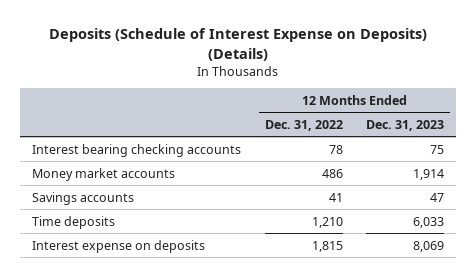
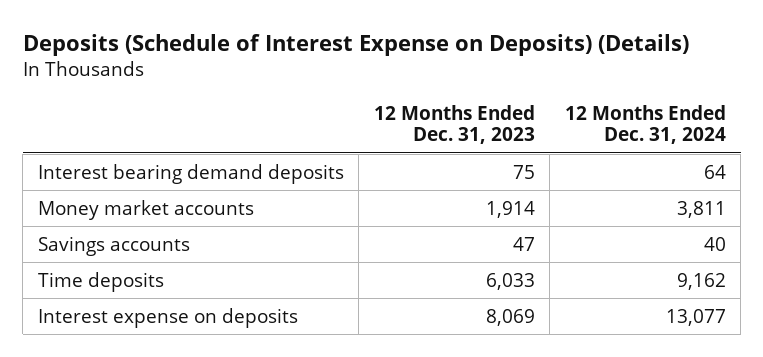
- | 12 Months Ended Dec. 31, 2022 | 12 Months Ended Dec. 31, 2023
+ | 12 Months Ended Dec. 31, 2023 | 12 Months Ended Dec. 31, 2024
- Interest bearing checking accounts | 78 | 75
+ Interest bearing demand deposits | 75 | 64

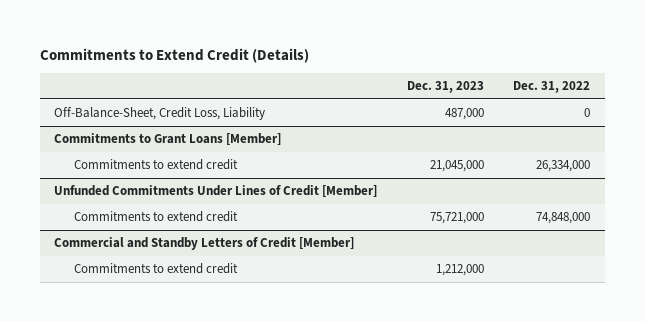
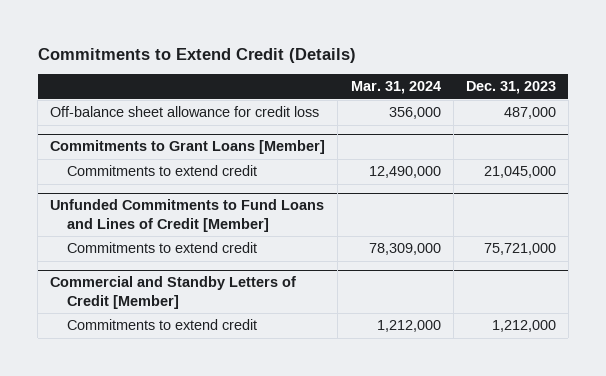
- | Dec. 31, 2023 | Dec. 31, 2022
+ | Mar. 31, 2024 | Dec. 31, 2023
- Off-Balance-Sheet, Credit Loss, Liability | 487,000 | 0
+ Off-balance sheet allowance for credit loss | 356,000 | 487,000
- Unfunded Commitments Under Lines of Credit [Member]
+ Unfunded Commitments to Fund Loans and Lines of Credit [Member]

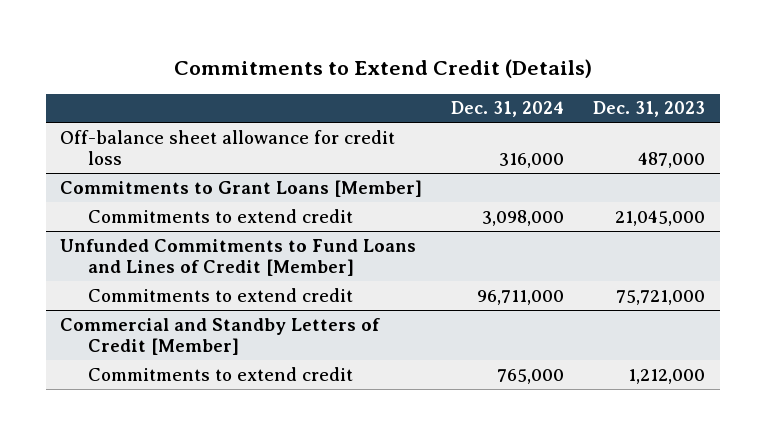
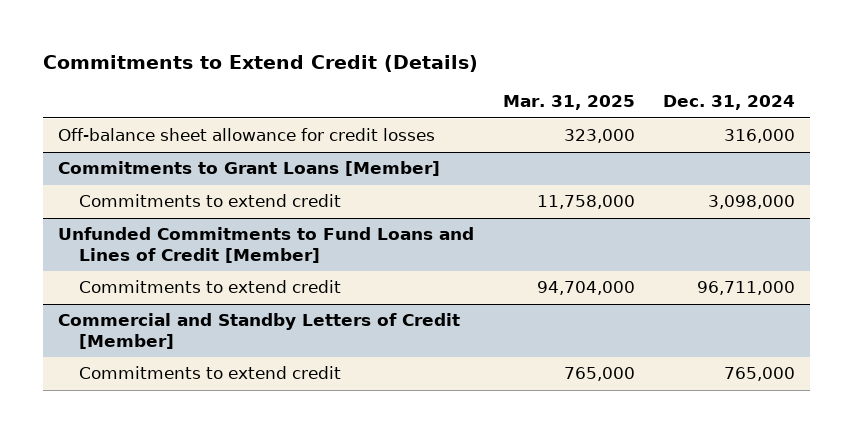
- | Dec. 31, 2024 | Dec. 31, 2023
+ | Mar. 31, 2025 | Dec. 31, 2024
- Off-balance sheet allowance for credit loss | 316,000 | 487,000
+ Off-balance sheet allowance for credit losses | 323,000 | 316,000

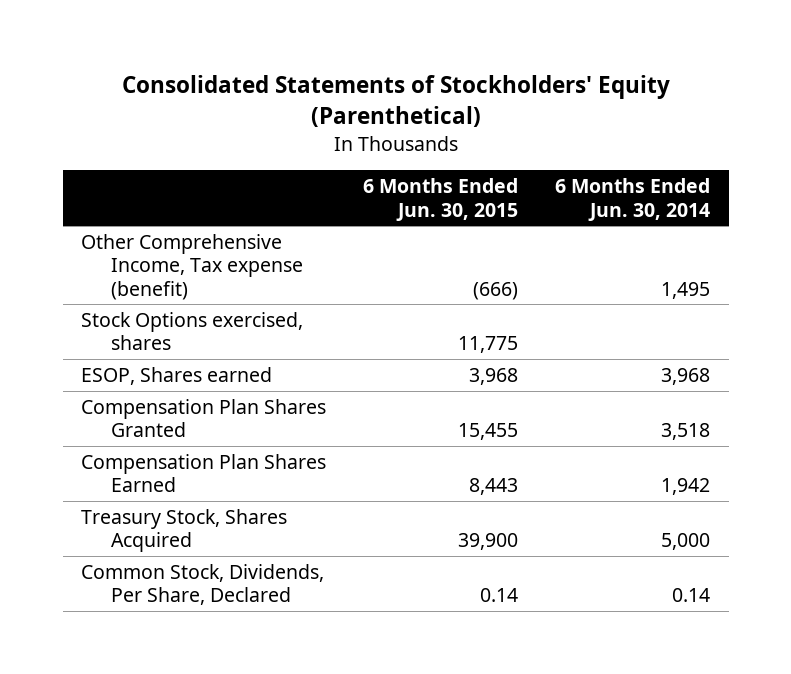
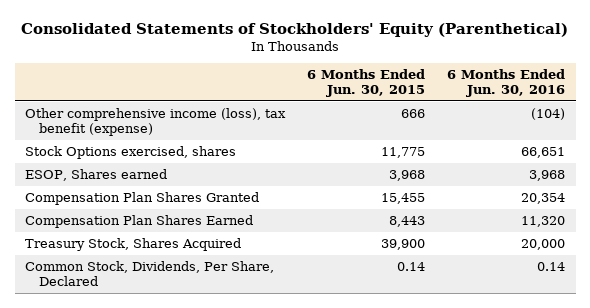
- | 6 Months Ended Jun. 30, 2015 | 6 Months Ended Jun. 30, 2014
+ | 6 Months Ended Jun. 30, 2015 | 6 Months Ended Jun. 30, 2016
- Other Comprehensive Income, Tax expense (benefit) | (666) | 1,495
+ Other comprehensive income (loss), tax benefit (expense) | 666 | (104)

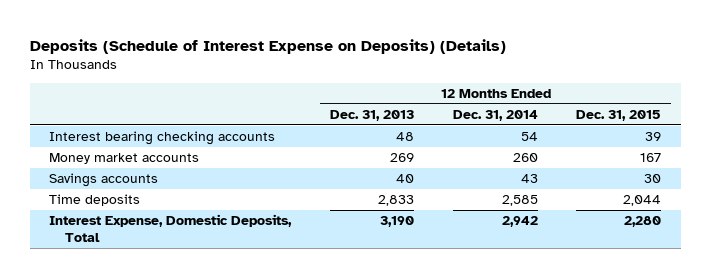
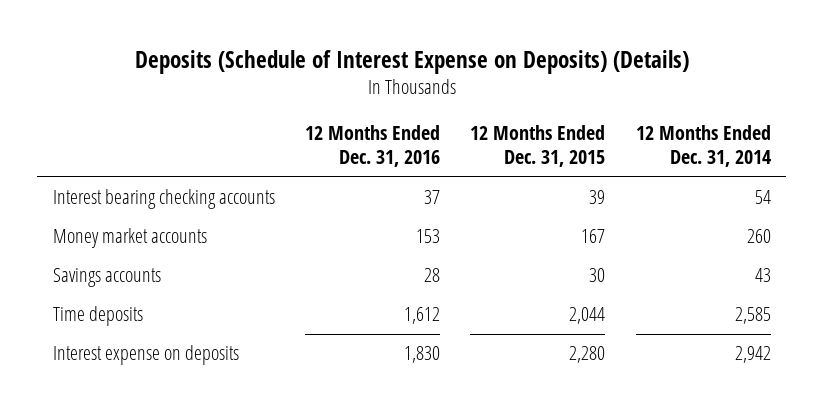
- | 12 Months Ended Dec. 31, 2013 | 12 Months Ended Dec. 31, 2014 | 12 Months Ended Dec. 31, 2015
+ | 12 Months Ended Dec. 31, 2016 | 12 Months Ended Dec. 31, 2015 | 12 Months Ended Dec. 31, 2014
- Interest Expense, Domestic Deposits, Total | 3,190 | 2,942 | 2,280
+ Interest expense on deposits | 1,830 | 2,280 | 2,942

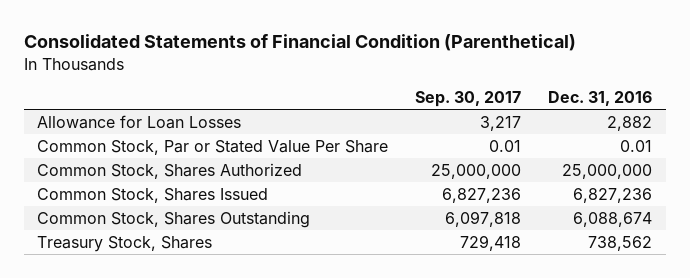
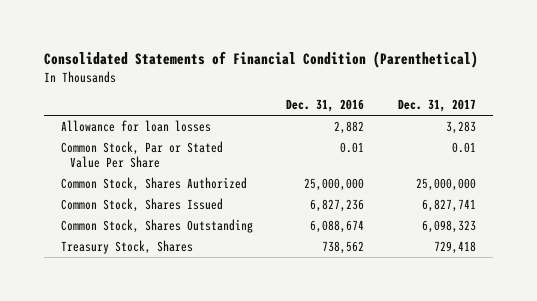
- | Sep. 30, 2017 | Dec. 31, 2016
+ | Dec. 31, 2016 | Dec. 31, 2017
- Allowance for Loan Losses | 3,217 | 2,882
+ Allowance for loan losses | 2,882 | 3,283

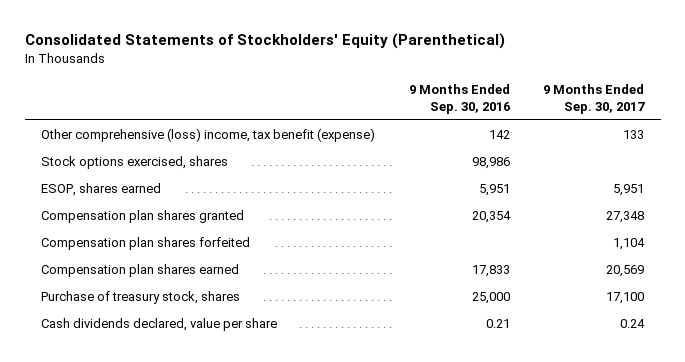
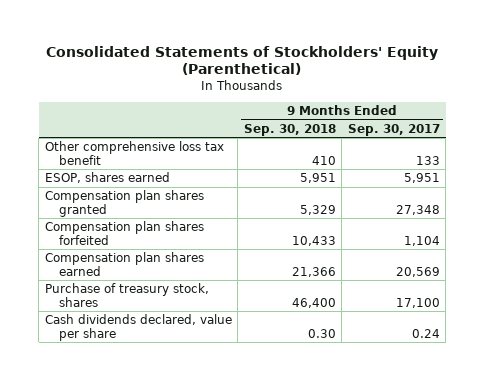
- | 9 Months Ended Sep. 30, 2016 | 9 Months Ended Sep. 30, 2017
+ | 9 Months Ended Sep. 30, 2018 | 9 Months Ended Sep. 30, 2017
- Other comprehensive (loss) income, tax benefit (expense) | 142 | 133
- Stock options exercised, shares | 98,986 |
+ Other comprehensive loss tax benefit | 410 | 133

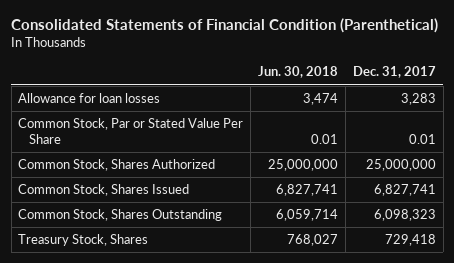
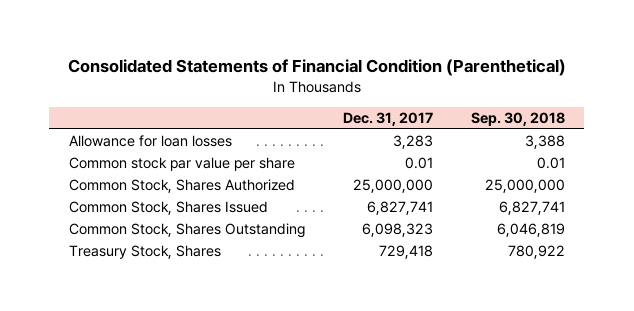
- | Jun. 30, 2018 | Dec. 31, 2017
+ | Dec. 31, 2017 | Sep. 30, 2018
- Common Stock, Par or Stated Value Per Share | 0.01 | 0.01
+ Common stock par value per share | 0.01 | 0.01

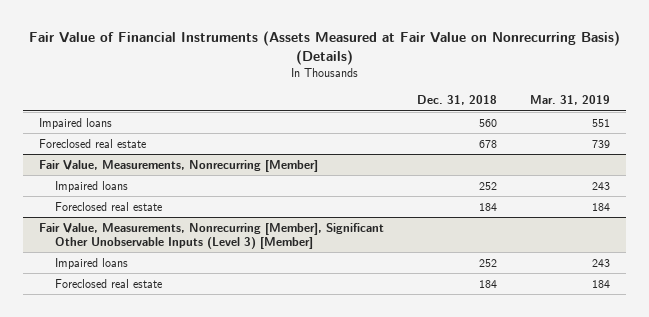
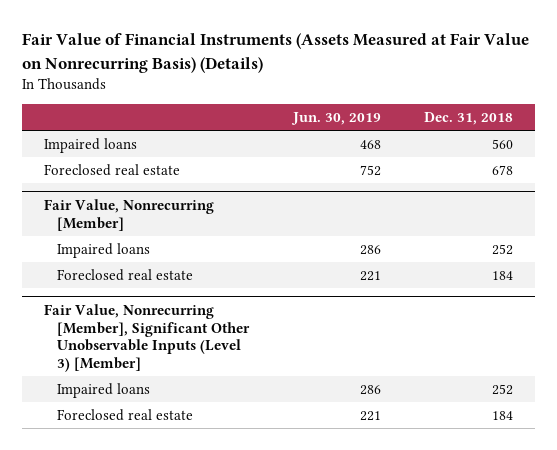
- | Dec. 31, 2018 | Mar. 31, 2019
+ | Jun. 30, 2019 | Dec. 31, 2018
- Fair Value, Measurements, Nonrecurring [Member]
+ Fair Value, Nonrecurring [Member]
- Fair Value, Measurements, Nonrecurring [Member], Significant Other Unobservable Inputs (Level 3) [Member]
+ Fair Value, Nonrecurring [Member], Significant Other Unobservable Inputs (Level 3) [Member]

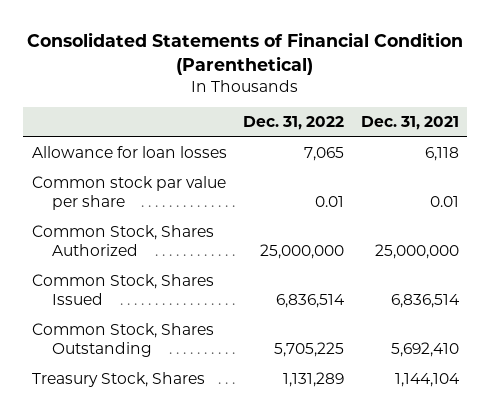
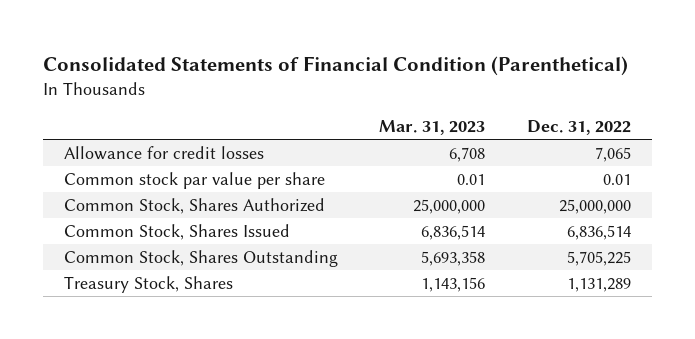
- | Dec. 31, 2022 | Dec. 31, 2021
+ | Mar. 31, 2023 | Dec. 31, 2022
- Allowance for loan losses | 7,065 | 6,118
+ Allowance for credit losses | 6,708 | 7,065

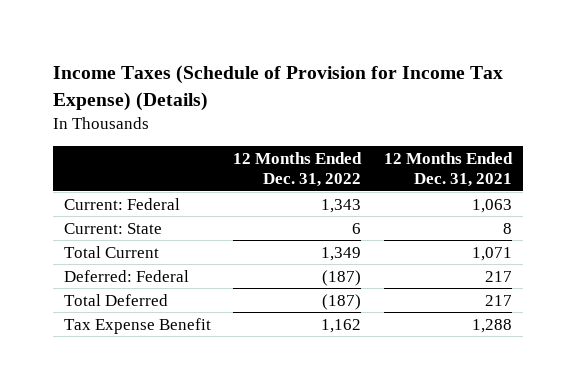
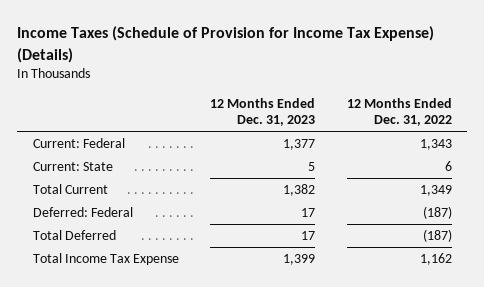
- | 12 Months Ended Dec. 31, 2022 | 12 Months Ended Dec. 31, 2021
+ | 12 Months Ended Dec. 31, 2023 | 12 Months Ended Dec. 31, 2022
- Tax Expense Benefit | 1,162 | 1,288
+ Total Income Tax Expense | 1,399 | 1,162

